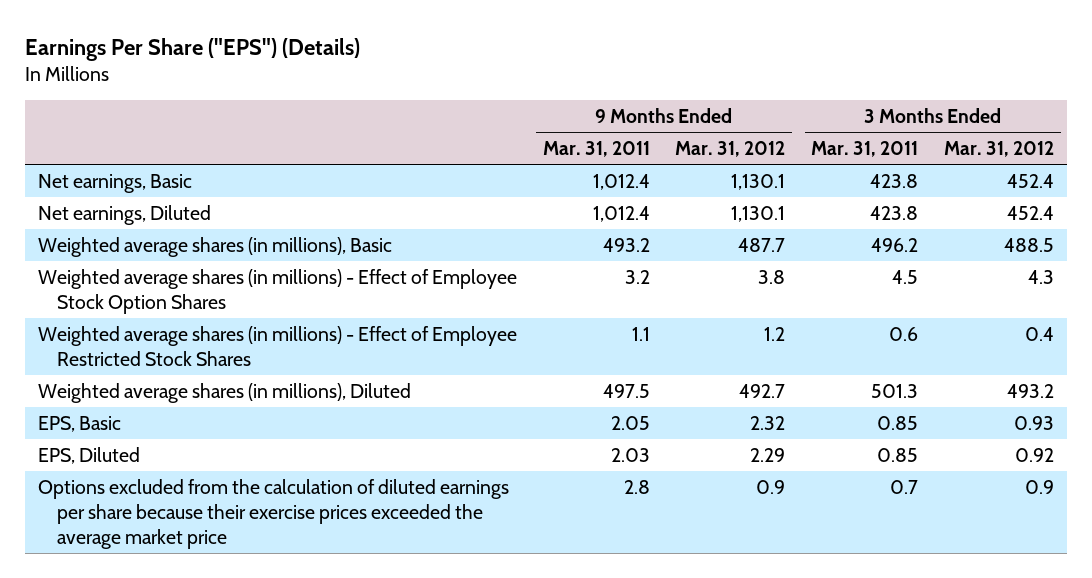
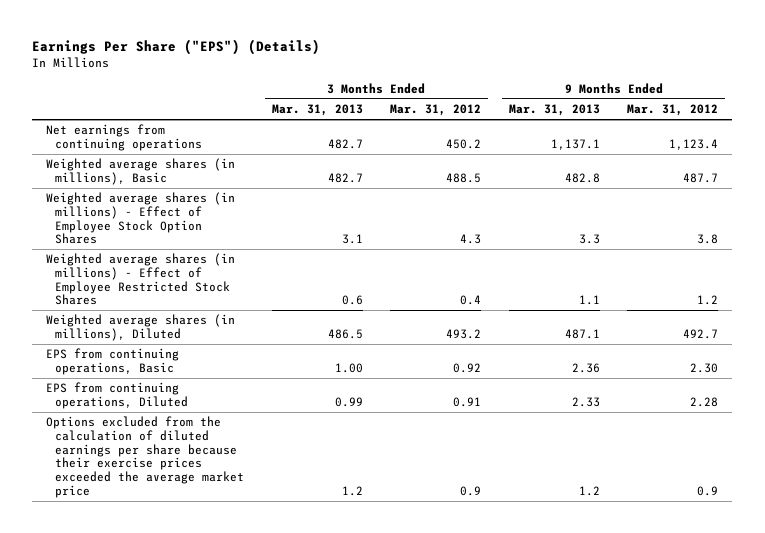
- | 9 Months Ended Mar. 31, 2011 | 9 Months Ended Mar. 31, 2012 | 3 Months Ended Mar. 31, 2011 | 3 Months Ended Mar. 31, 2012
+ | 3 Months Ended Mar. 31, 2013 | 3 Months Ended Mar. 31, 2012 | 9 Months Ended Mar. 31, 2013 | 9 Months Ended Mar. 31, 2012
- Net earnings, Basic | 1,012.4 | 1,130.1 | 423.8 | 452.4
- Net earnings, Diluted | 1,012.4 | 1,130.1 | 423.8 | 452.4
+ Net earnings from continuing operations | 482.7 | 450.2 | 1,137.1 | 1,123.4
- EPS, Basic | 2.05 | 2.32 | 0.85 | 0.93
- EPS, Diluted | 2.03 | 2.29 | 0.85 | 0.92
+ EPS from continuing operations, Basic | 1.00 | 0.92 | 2.36 | 2.30
+ EPS from continuing operations, Diluted | 0.99 | 0.91 | 2.33 | 2.28

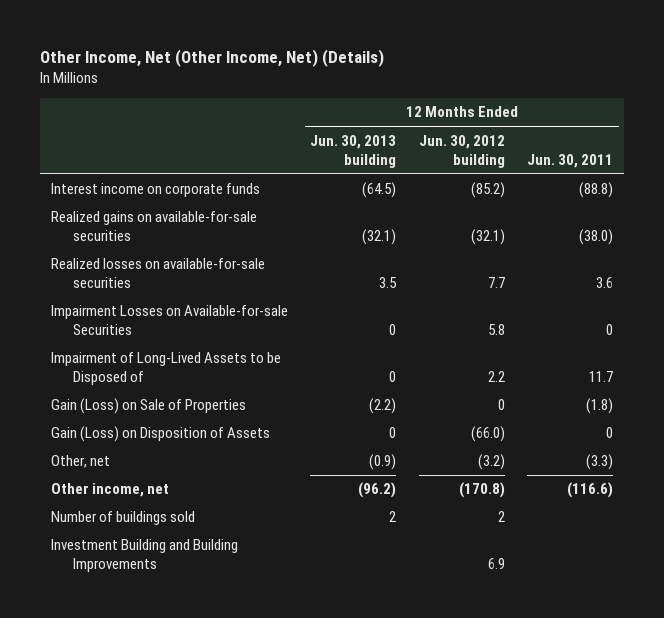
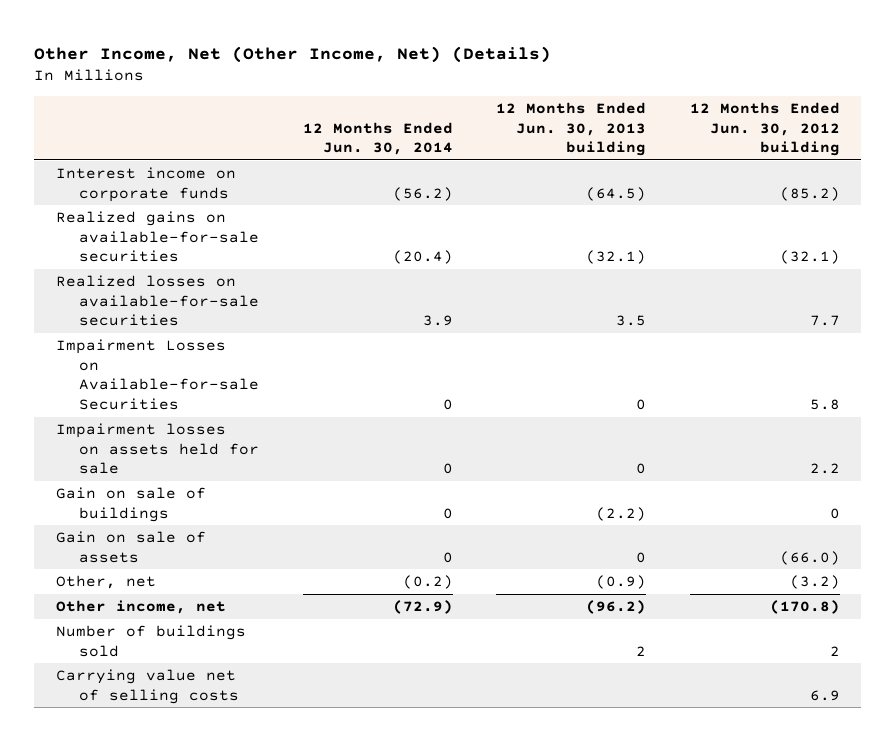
- | 12 Months Ended Jun. 30, 2013 building | 12 Months Ended Jun. 30, 2012 building | 12 Months Ended Jun. 30, 2011
+ | 12 Months Ended Jun. 30, 2014 | 12 Months Ended Jun. 30, 2013 building | 12 Months Ended Jun. 30, 2012 building
- Impairment of Long-Lived Assets to be Disposed of | 0 | 2.2 | 11.7
- Gain (Loss) on Sale of Properties | (2.2) | 0 | (1.8)
- Gain (Loss) on Disposition of Assets | 0 | (66.0) | 0
+ Impairment losses on assets held for sale | 0 | 0 | 2.2
+ Gain on sale of buildings | 0 | (2.2) | 0
+ Gain on sale of assets | 0 | 0 | (66.0)
- Investment Building and Building Improvements | | 6.9 |
+ Carrying value net of selling costs | | | 6.9

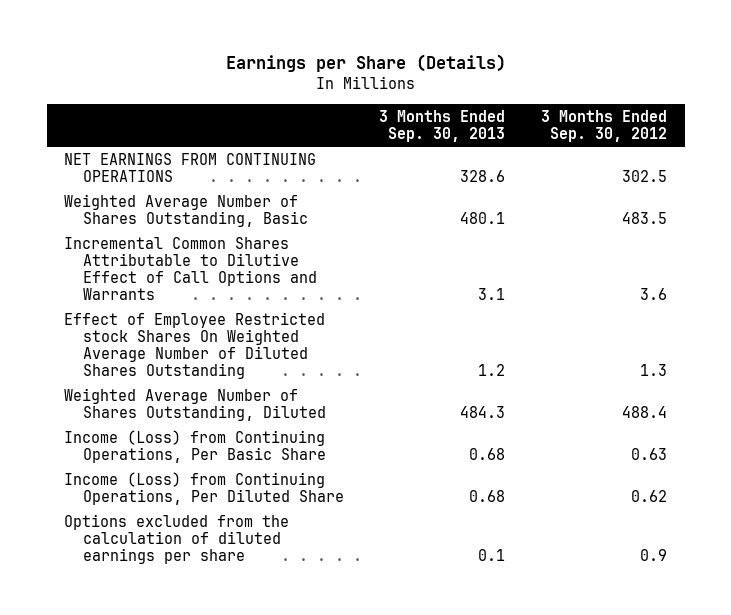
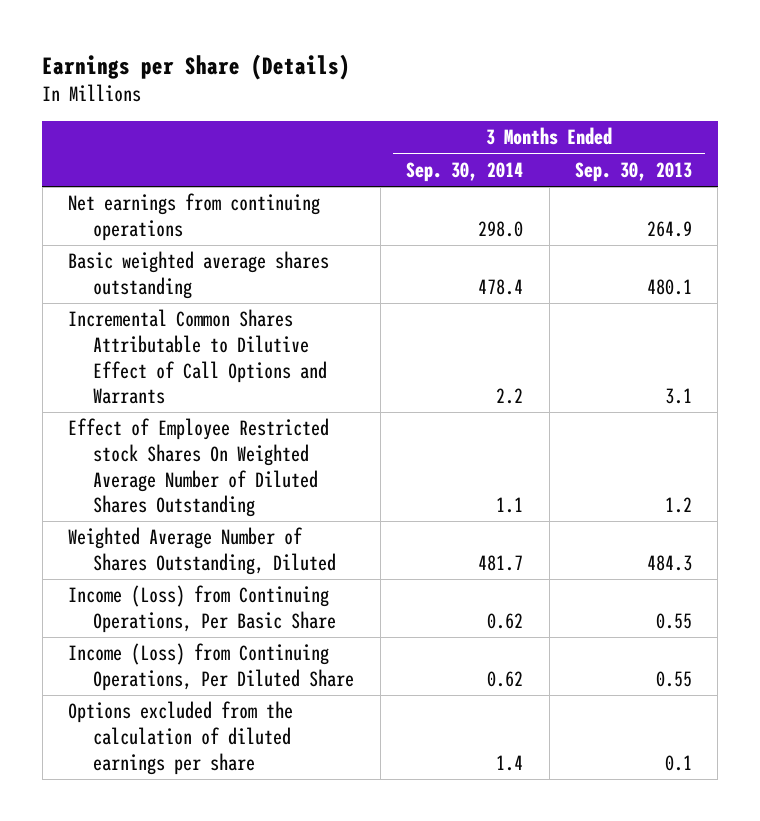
- | 3 Months Ended Sep. 30, 2013 | 3 Months Ended Sep. 30, 2012
+ | 3 Months Ended Sep. 30, 2014 | 3 Months Ended Sep. 30, 2013
- NET EARNINGS FROM CONTINUING OPERATIONS | 328.6 | 302.5
- Weighted Average Number of Shares Outstanding, Basic | 480.1 | 483.5
+ Net earnings from continuing operations | 298.0 | 264.9
+ Basic weighted average shares outstanding | 478.4 | 480.1
- Income (Loss) from Continuing Operations, Per Basic Share | 0.68 | 0.63
- Income (Loss) from Continuing Operations, Per Diluted Share | 0.68 | 0.62
+ Income (Loss) from Continuing Operations, Per Basic Share | 0.62 | 0.55
+ Income (Loss) from Continuing Operations, Per Diluted Share | 0.62 | 0.55

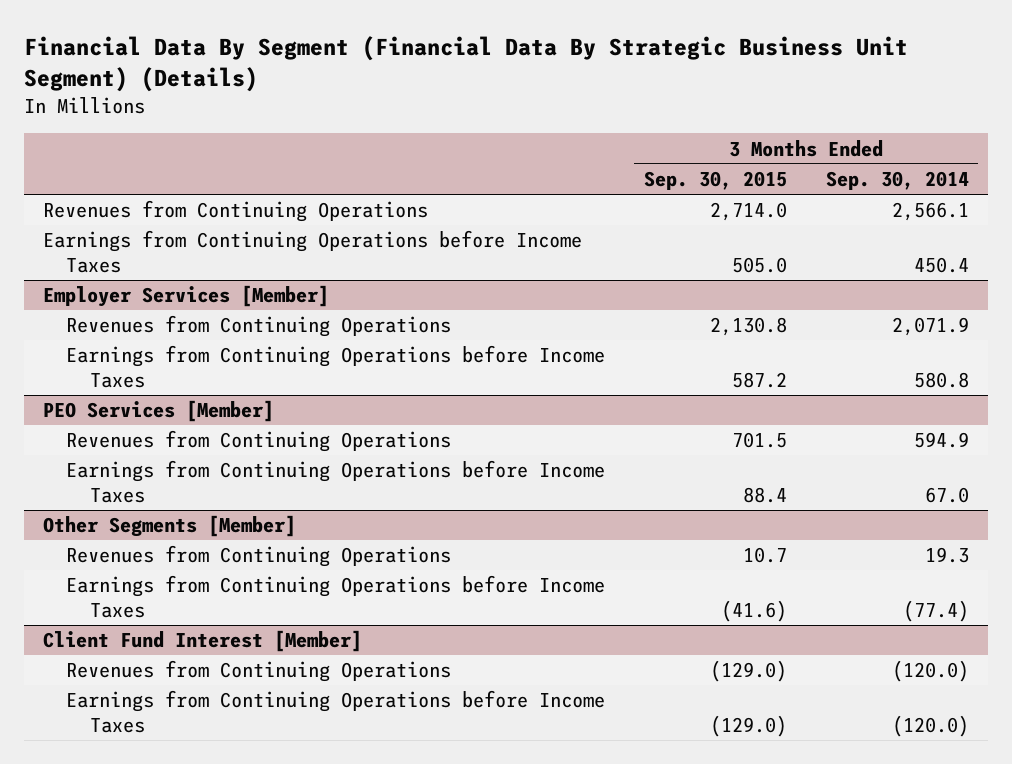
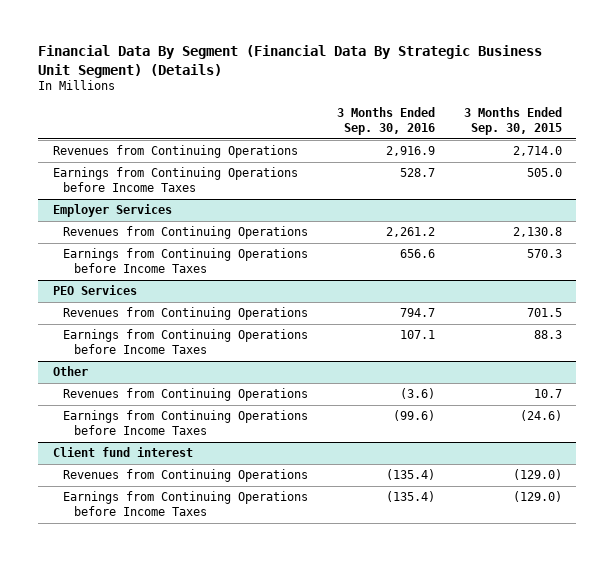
- | 3 Months Ended Sep. 30, 2015 | 3 Months Ended Sep. 30, 2014
+ | 3 Months Ended Sep. 30, 2016 | 3 Months Ended Sep. 30, 2015
- Employer Services [Member]
+ Employer Services
- Earnings from Continuing Operations before Income Taxes | 587.2 | 580.8
- PEO Services [Member]
+ Earnings from Continuing Operations before Income Taxes | 656.6 | 570.3
+ PEO Services
- Earnings from Continuing Operations before Income Taxes | 88.4 | 67.0
- Other Segments [Member]
+ Earnings from Continuing Operations before Income Taxes | 107.1 | 88.3
+ Other
- Earnings from Continuing Operations before Income Taxes | (41.6) | (77.4)
- Client Fund Interest [Member]
+ Earnings from Continuing Operations before Income Taxes | (99.6) | (24.6)
+ Client fund interest

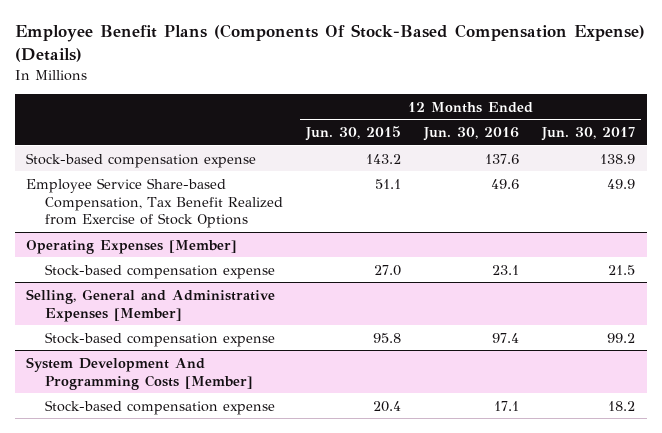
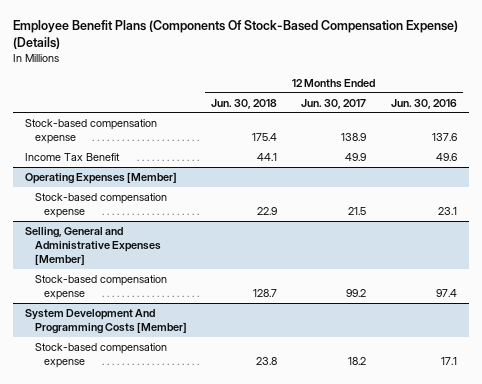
- | 12 Months Ended Jun. 30, 2015 | 12 Months Ended Jun. 30, 2016 | 12 Months Ended Jun. 30, 2017
+ | 12 Months Ended Jun. 30, 2018 | 12 Months Ended Jun. 30, 2017 | 12 Months Ended Jun. 30, 2016
- Employee Service Share-based Compensation, Tax Benefit Realized from Exercise of Stock Options | 51.1 | 49.6 | 49.9
+ Income Tax Benefit | 44.1 | 49.9 | 49.6

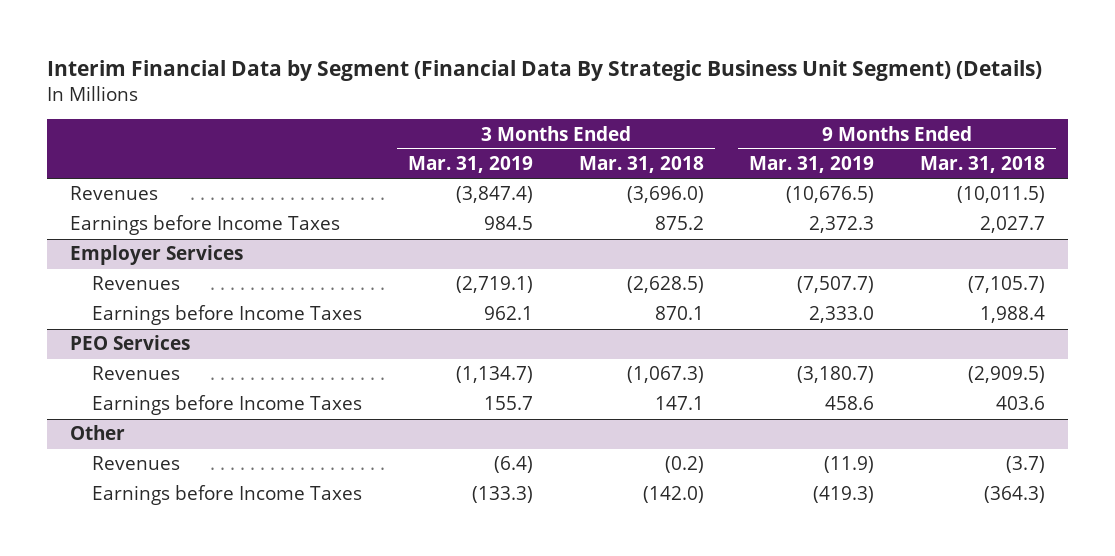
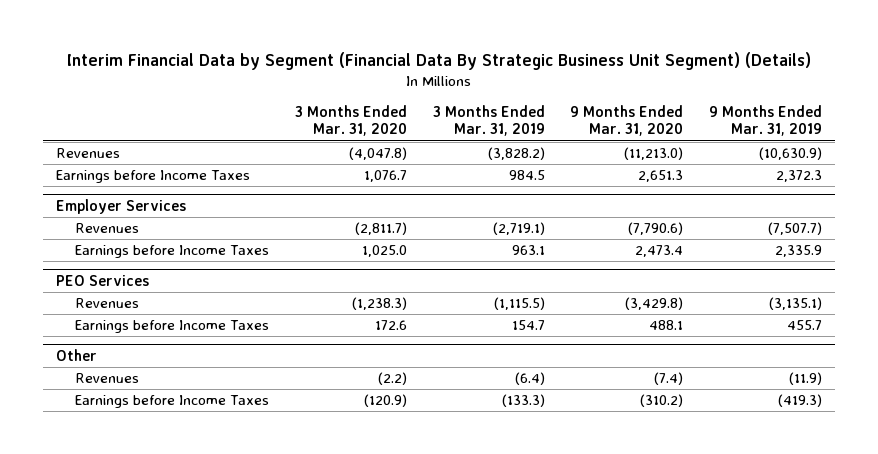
- | 3 Months Ended Mar. 31, 2019 | 3 Months Ended Mar. 31, 2018 | 9 Months Ended Mar. 31, 2019 | 9 Months Ended Mar. 31, 2018
+ | 3 Months Ended Mar. 31, 2020 | 3 Months Ended Mar. 31, 2019 | 9 Months Ended Mar. 31, 2020 | 9 Months Ended Mar. 31, 2019
- Revenues | (3,847.4) | (3,696.0) | (10,676.5) | (10,011.5)
+ Revenues | (4,047.8) | (3,828.2) | (11,213.0) | (10,630.9)
@ Employer Services
- Earnings before Income Taxes | 962.1 | 870.1 | 2,333.0 | 1,988.4
+ Earnings before Income Taxes | 1,025.0 | 963.1 | 2,473.4 | 2,335.9
@ PEO Services
- Revenues | (1,134.7) | (1,067.3) | (3,180.7) | (2,909.5)
- Earnings before Income Taxes | 155.7 | 147.1 | 458.6 | 403.6
+ Revenues | (1,238.3) | (1,115.5) | (3,429.8) | (3,135.1)
+ Earnings before Income Taxes | 172.6 | 154.7 | 488.1 | 455.7

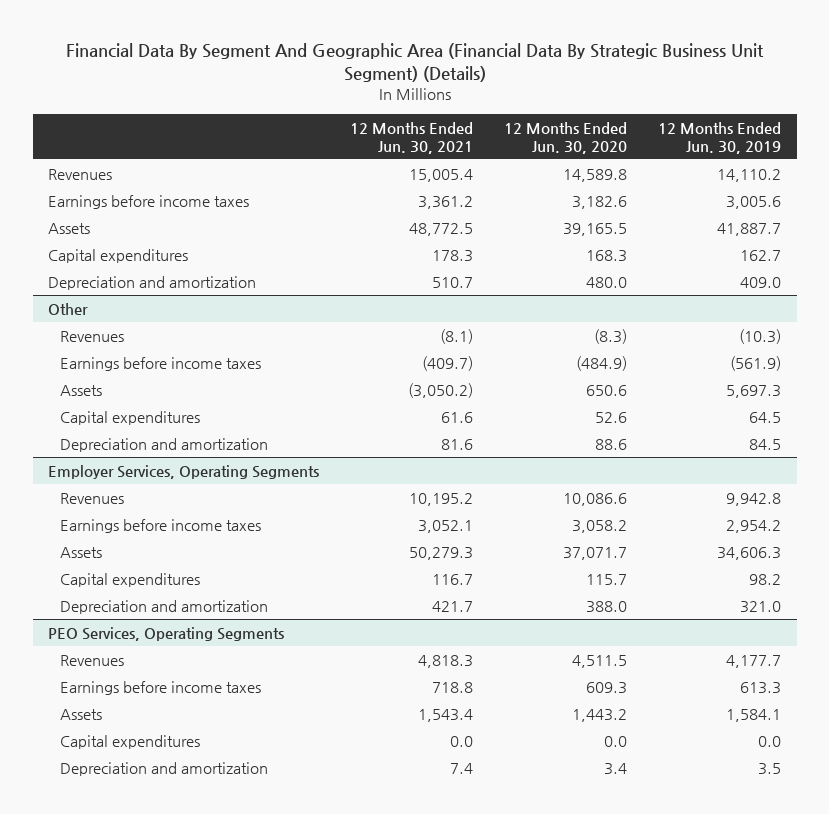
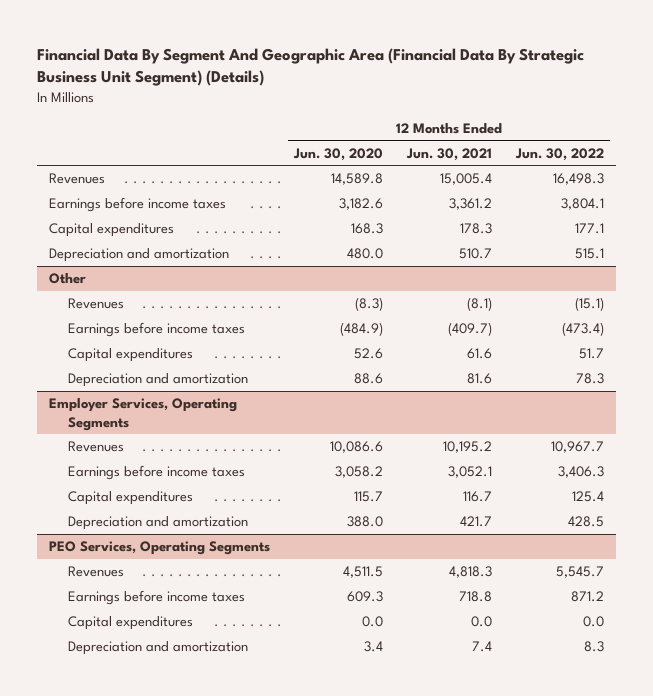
- | 12 Months Ended Jun. 30, 2021 | 12 Months Ended Jun. 30, 2020 | 12 Months Ended Jun. 30, 2019
+ | 12 Months Ended Jun. 30, 2020 | 12 Months Ended Jun. 30, 2021 | 12 Months Ended Jun. 30, 2022
- Assets | 48,772.5 | 39,165.5 | 41,887.7
@ Other
- Assets | (3,050.2) | 650.6 | 5,697.3
@ Employer Services, Operating Segments
- Assets | 50,279.3 | 37,071.7 | 34,606.3
@ PEO Services, Operating Segments
- Assets | 1,543.4 | 1,443.2 | 1,584.1

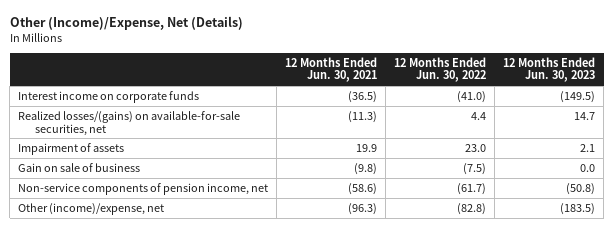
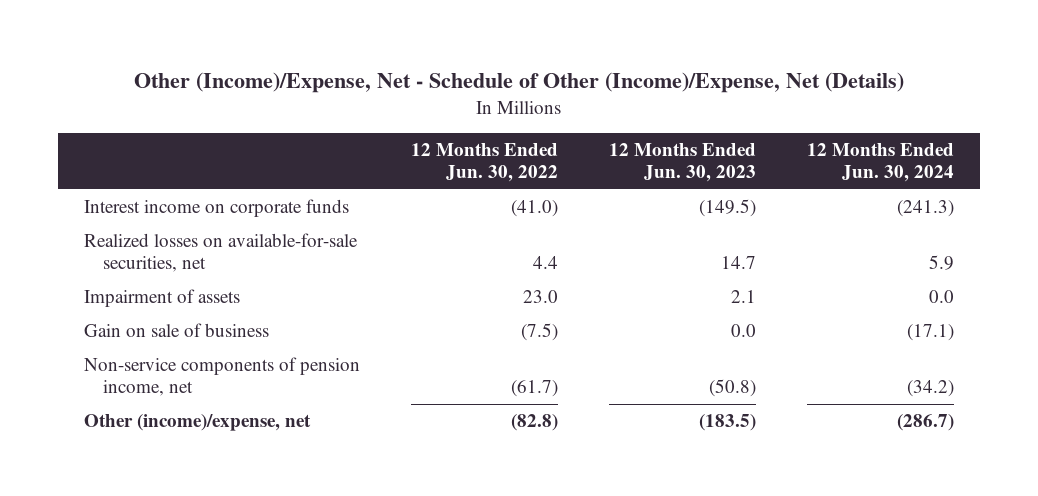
- Other (Income)/Expense, Net (Details)
+ Other (Income)/Expense, Net - Schedule of Other (Income)/Expense, Net (Details)
- | 12 Months Ended Jun. 30, 2021 | 12 Months Ended Jun. 30, 2022 | 12 Months Ended Jun. 30, 2023
+ | 12 Months Ended Jun. 30, 2022 | 12 Months Ended Jun. 30, 2023 | 12 Months Ended Jun. 30, 2024
- Realized losses/(gains) on available-for-sale securities, net | (11.3) | 4.4 | 14.7
+ Realized losses on available-for-sale securities, net | 4.4 | 14.7 | 5.9

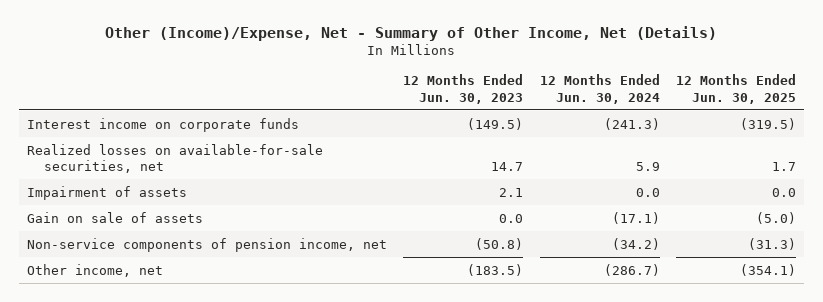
- Other (Income)/Expense, Net - Schedule of Other (Income)/Expense, Net (Details)
+ Other (Income)/Expense, Net - Summary of Other Income, Net (Details)
- | 12 Months Ended Jun. 30, 2022 | 12 Months Ended Jun. 30, 2023 | 12 Months Ended Jun. 30, 2024
+ | 12 Months Ended Jun. 30, 2023 | 12 Months Ended Jun. 30, 2024 | 12 Months Ended Jun. 30, 2025
- Gain on sale of business | (7.5) | 0.0 | (17.1)
+ Gain on sale of assets | 0.0 | (17.1) | (5.0)
- Other (income)/expense, net | (82.8) | (183.5) | (286.7)
+ Other income, net | (183.5) | (286.7) | (354.1)

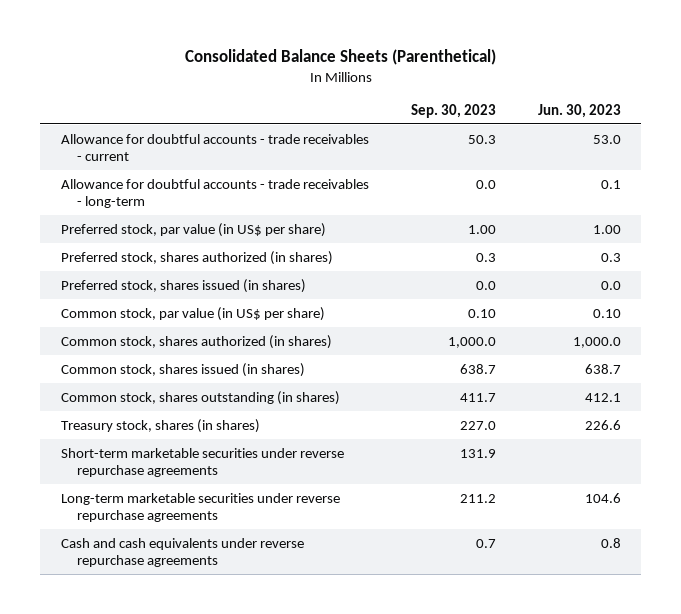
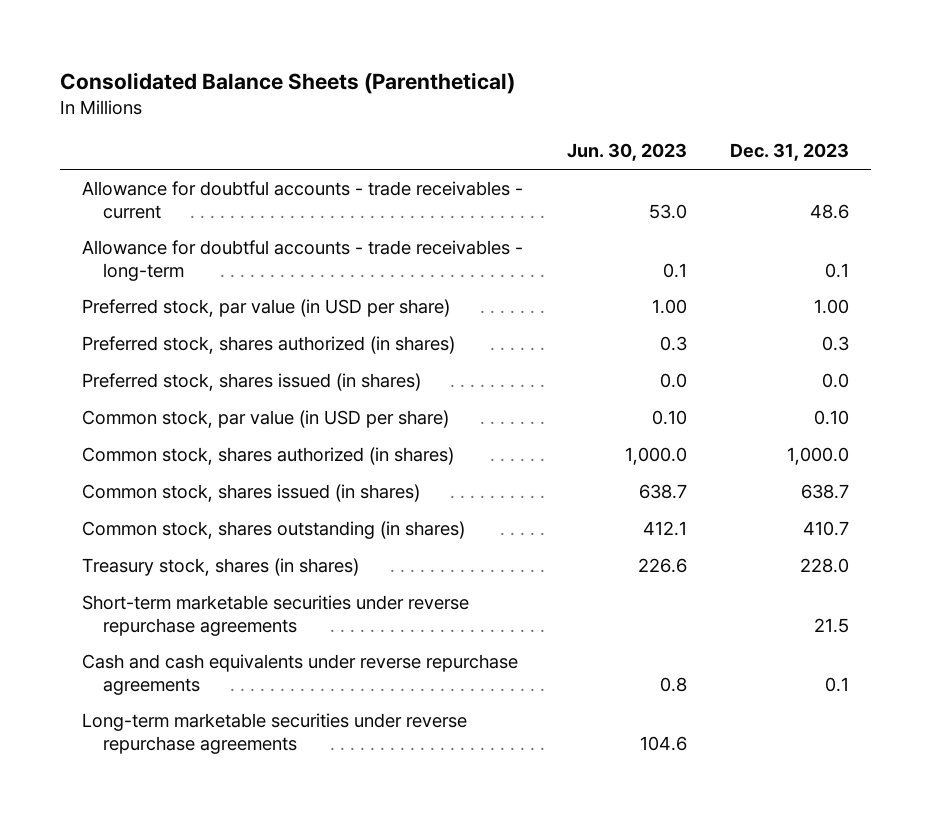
- | Sep. 30, 2023 | Jun. 30, 2023
+ | Jun. 30, 2023 | Dec. 31, 2023
- Preferred stock, par value (in US$ per share) | 1.00 | 1.00
+ Preferred stock, par value (in USD per share) | 1.00 | 1.00
- Common stock, par value (in US$ per share) | 0.10 | 0.10
+ Common stock, par value (in USD per share) | 0.10 | 0.10
moved down: Long-term marketable securities under reverse repurchase agreements | 104.6 |

